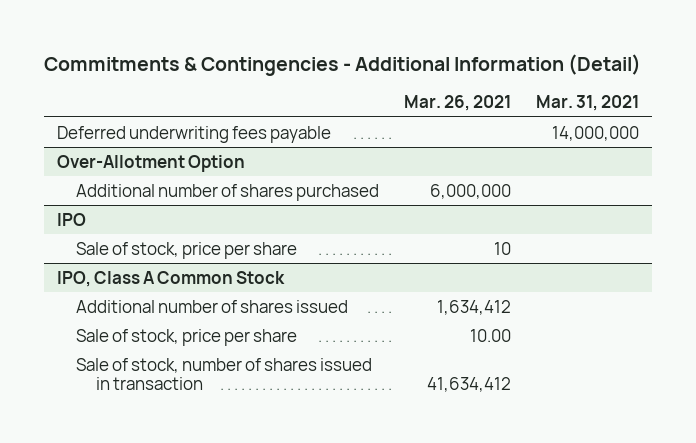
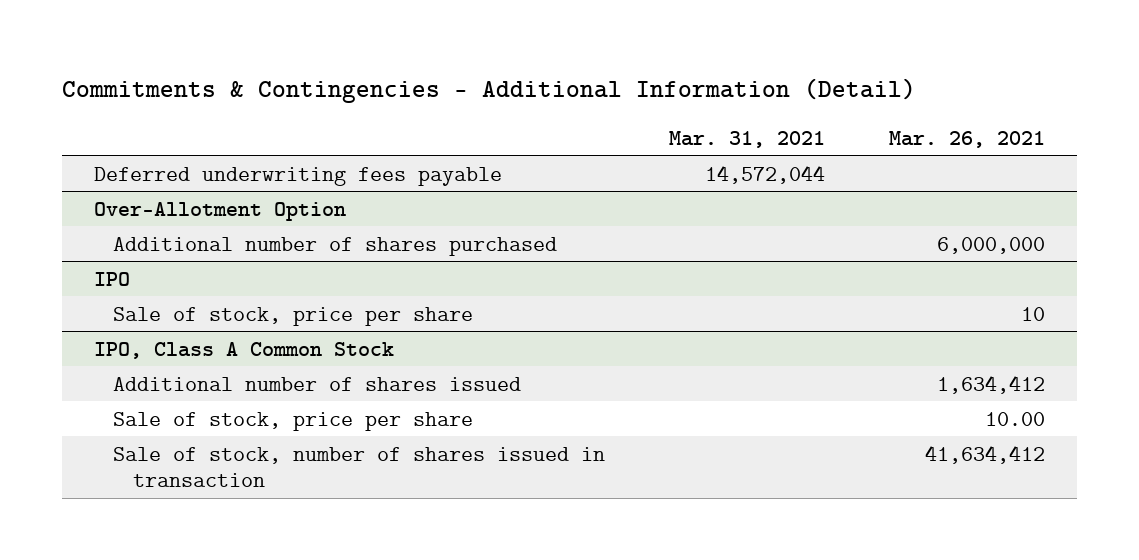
- | Mar. 26, 2021 | Mar. 31, 2021
+ | Mar. 31, 2021 | Mar. 26, 2021
- Deferred underwriting fees payable | | 14,000,000
+ Deferred underwriting fees payable | 14,572,044 |

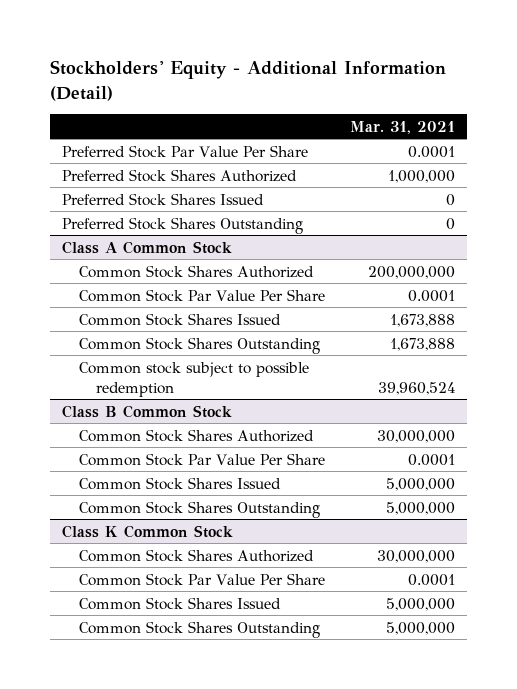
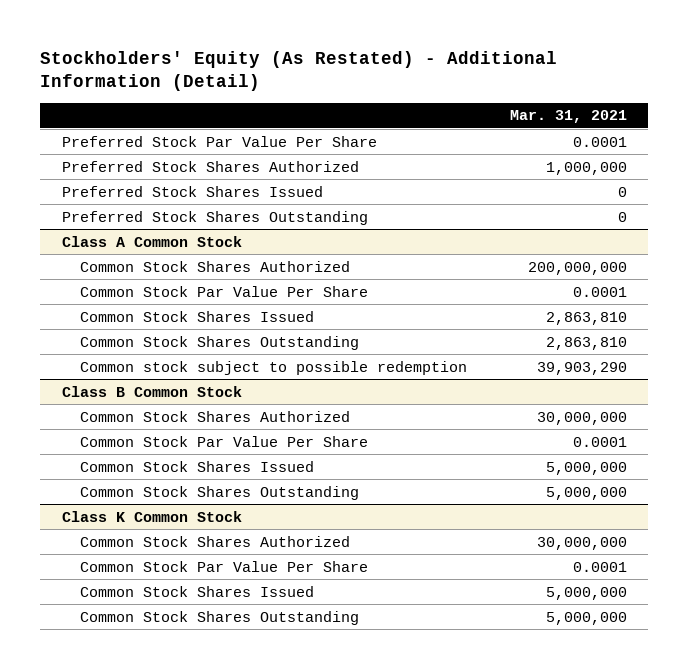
- Stockholders' Equity - Additional Information (Detail)
+ Stockholders' Equity (As Restated) - Additional Information (Detail)
@ Class A Common Stock
- Common Stock Shares Issued | 1,673,888
- Common Stock Shares Outstanding | 1,673,888
- Common stock subject to possible redemption | 39,960,524
+ Common Stock Shares Issued | 2,863,810
+ Common Stock Shares Outstanding | 2,863,810
+ Common stock subject to possible redemption | 39,903,290

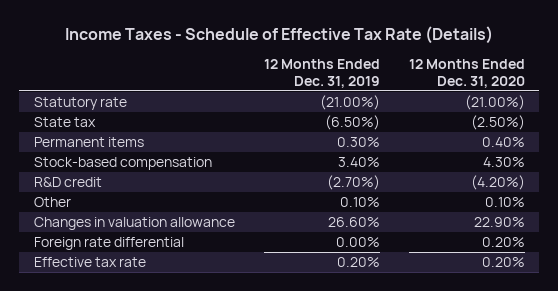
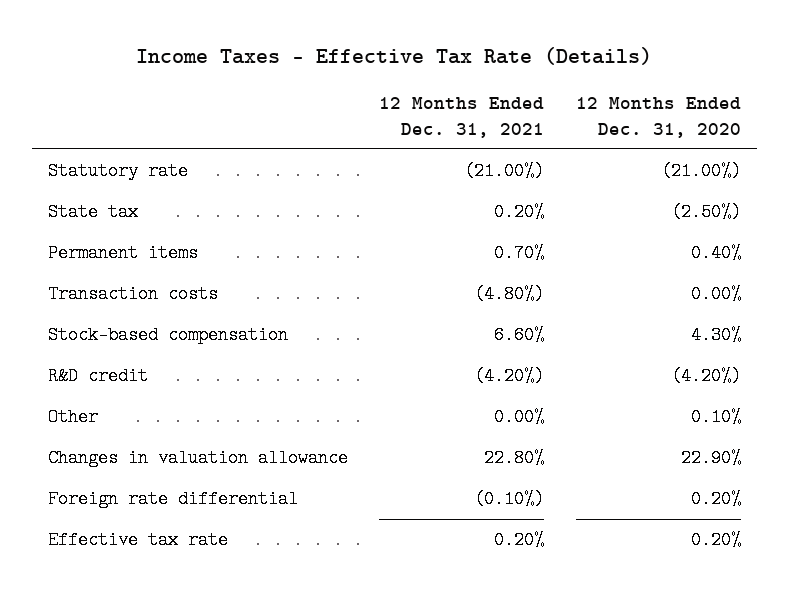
- Income Taxes - Schedule of Effective Tax Rate (Details)
+ Income Taxes - Effective Tax Rate (Details)
- | 12 Months Ended Dec. 31, 2019 | 12 Months Ended Dec. 31, 2020
+ | 12 Months Ended Dec. 31, 2021 | 12 Months Ended Dec. 31, 2020
+ Transaction costs | (4.80%) | 0.00%

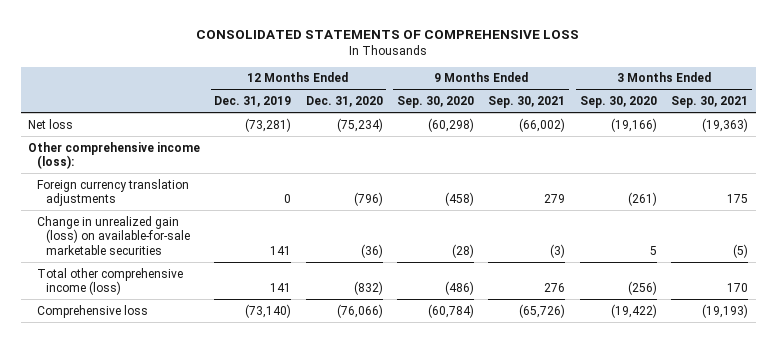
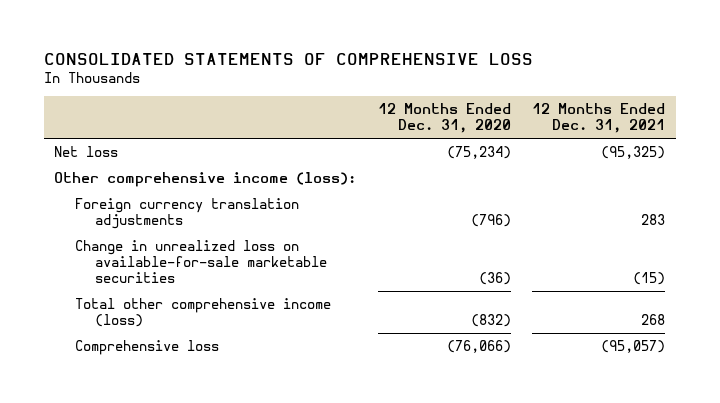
- | 12 Months Ended Dec. 31, 2019 | 12 Months Ended Dec. 31, 2020 | 9 Months Ended Sep. 30, 2020 | 9 Months Ended Sep. 30, 2021 | 3 Months Ended Sep. 30, 2020 | 3 Months Ended Sep. 30, 2021
+ | 12 Months Ended Dec. 31, 2020 | 12 Months Ended Dec. 31, 2021
- Change in unrealized gain (loss) on available-for-sale marketable securities | 141 | (36) | (28) | (3) | 5 | (5)
+ Change in unrealized loss on available-for-sale marketable securities | (36) | (15)

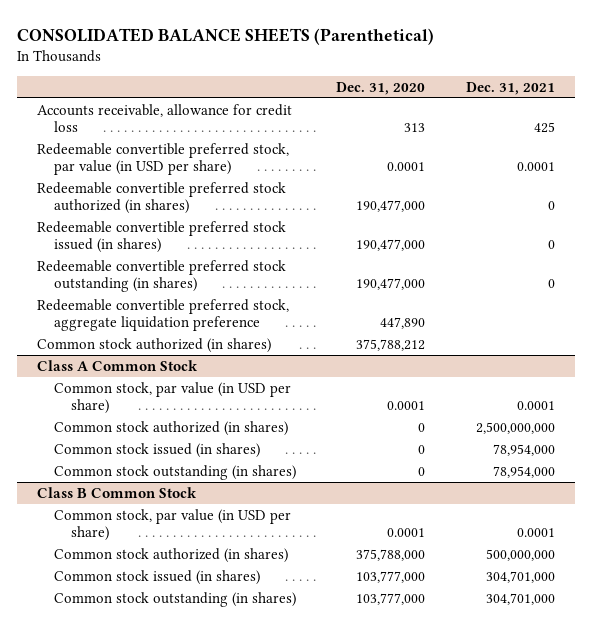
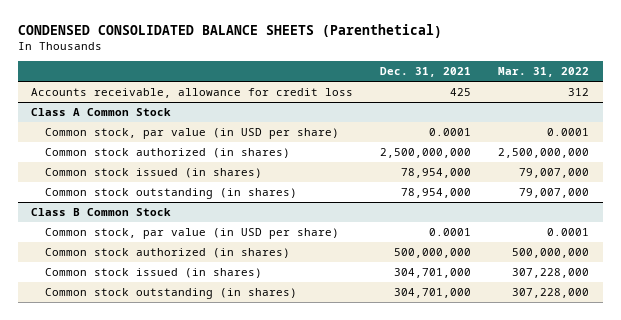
- CONSOLIDATED BALANCE SHEETS (Parenthetical)
+ CONDENSED CONSOLIDATED BALANCE SHEETS (Parenthetical)
- | Dec. 31, 2020 | Dec. 31, 2021
+ | Dec. 31, 2021 | Mar. 31, 2022
- Redeemable convertible preferred stock, par value (in USD per share) | 0.0001 | 0.0001
- Redeemable convertible preferred stock authorized (in shares) | 190,477,000 | 0
- Redeemable convertible preferred stock issued (in shares) | 190,477,000 | 0
- Redeemable convertible preferred stock outstanding (in shares) | 190,477,000 | 0
- Redeemable convertible preferred stock, aggregate liquidation preference | 447,890 |
- Common stock authorized (in shares) | 375,788,212 |

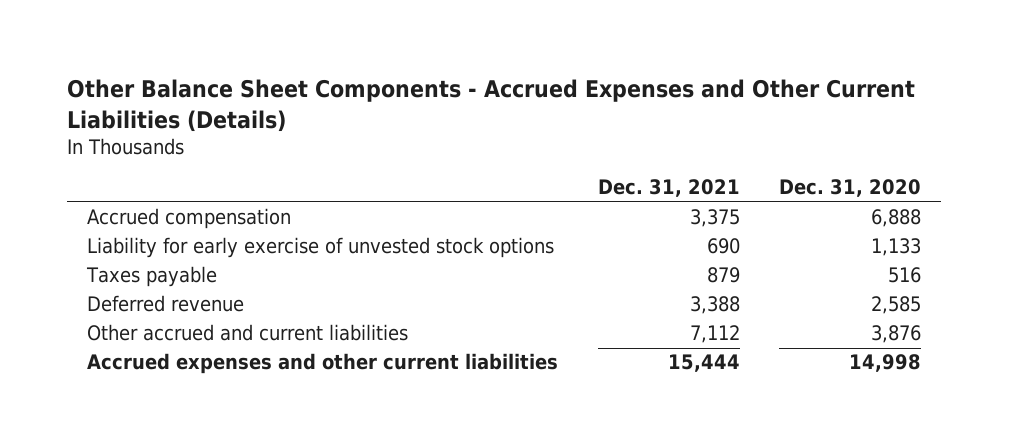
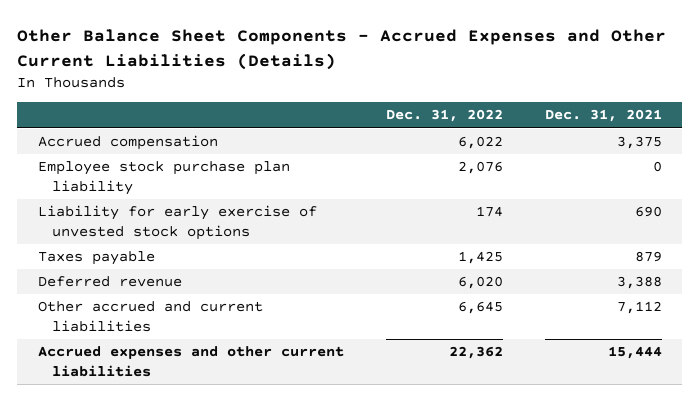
- | Dec. 31, 2021 | Dec. 31, 2020
+ | Dec. 31, 2022 | Dec. 31, 2021
+ Employee stock purchase plan liability | 2,076 | 0

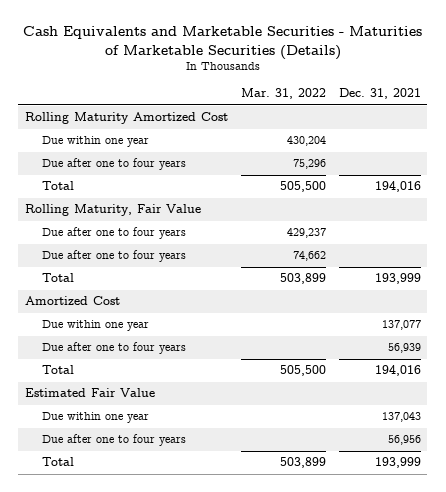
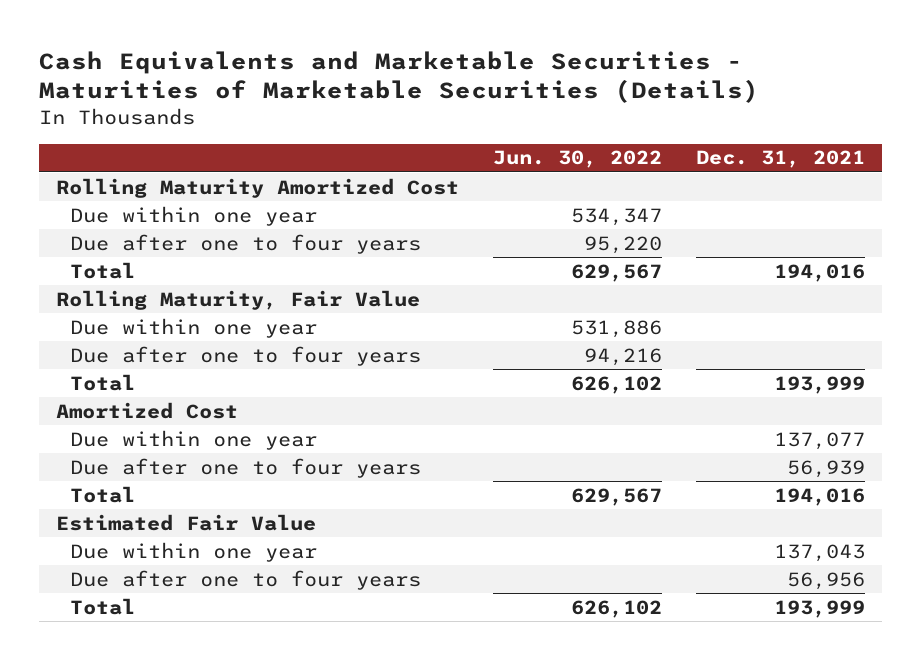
- | Mar. 31, 2022 | Dec. 31, 2021
+ | Jun. 30, 2022 | Dec. 31, 2021
- Due after one to four years | 429,237 |
+ Due within one year | 531,886 |

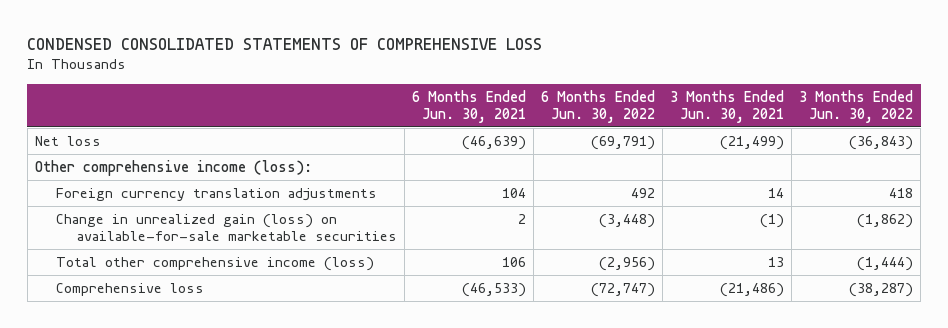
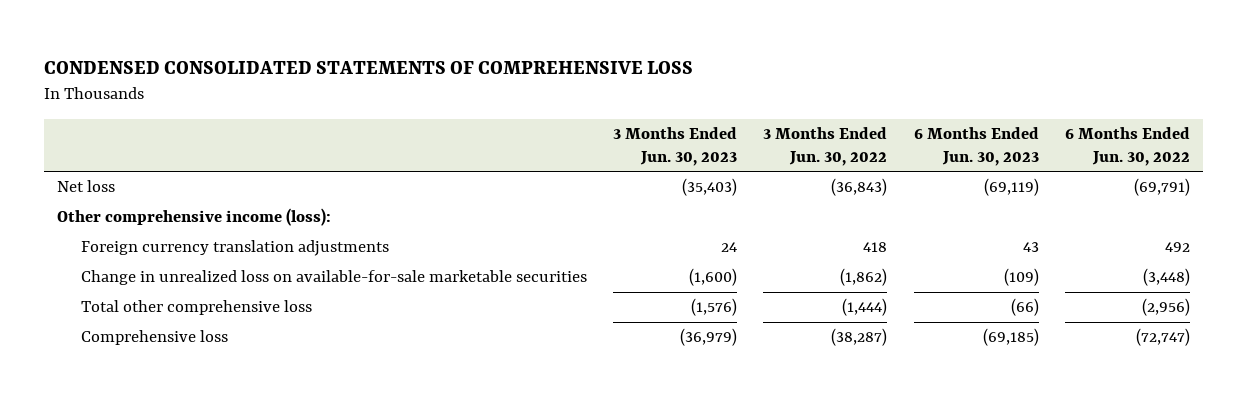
- | 6 Months Ended Jun. 30, 2021 | 6 Months Ended Jun. 30, 2022 | 3 Months Ended Jun. 30, 2021 | 3 Months Ended Jun. 30, 2022
+ | 3 Months Ended Jun. 30, 2023 | 3 Months Ended Jun. 30, 2022 | 6 Months Ended Jun. 30, 2023 | 6 Months Ended Jun. 30, 2022
- Change in unrealized gain (loss) on available-for-sale marketable securities | 2 | (3,448) | (1) | (1,862)
- Total other comprehensive income (loss) | 106 | (2,956) | 13 | (1,444)
+ Change in unrealized loss on available-for-sale marketable securities | (1,600) | (1,862) | (109) | (3,448)
+ Total other comprehensive loss | (1,576) | (1,444) | (66) | (2,956)

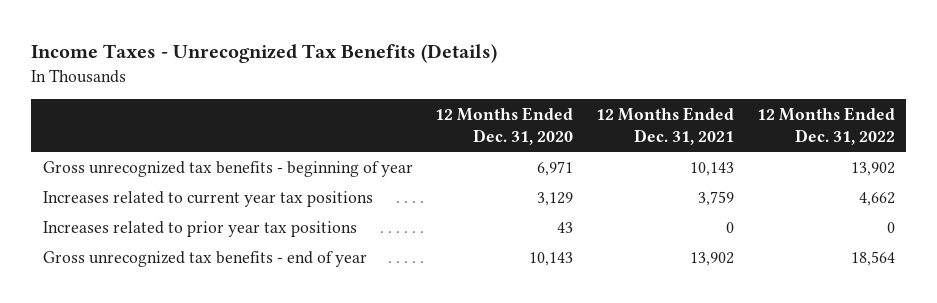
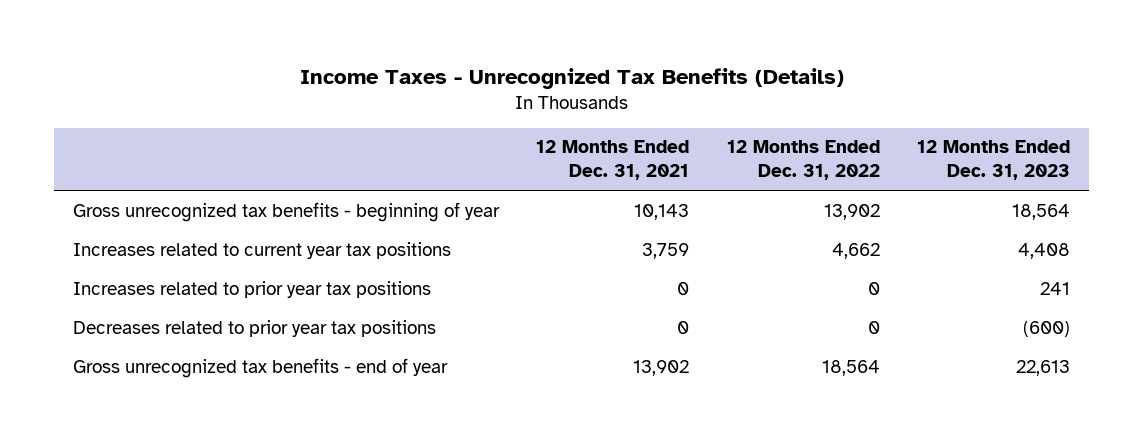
- | 12 Months Ended Dec. 31, 2020 | 12 Months Ended Dec. 31, 2021 | 12 Months Ended Dec. 31, 2022
+ | 12 Months Ended Dec. 31, 2021 | 12 Months Ended Dec. 31, 2022 | 12 Months Ended Dec. 31, 2023
+ Decreases related to prior year tax positions | 0 | 0 | (600)

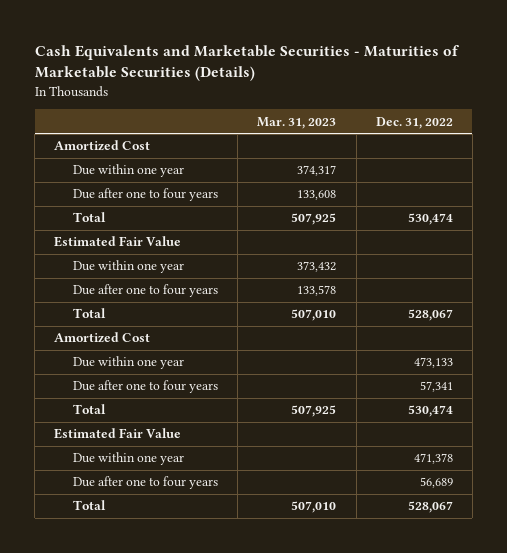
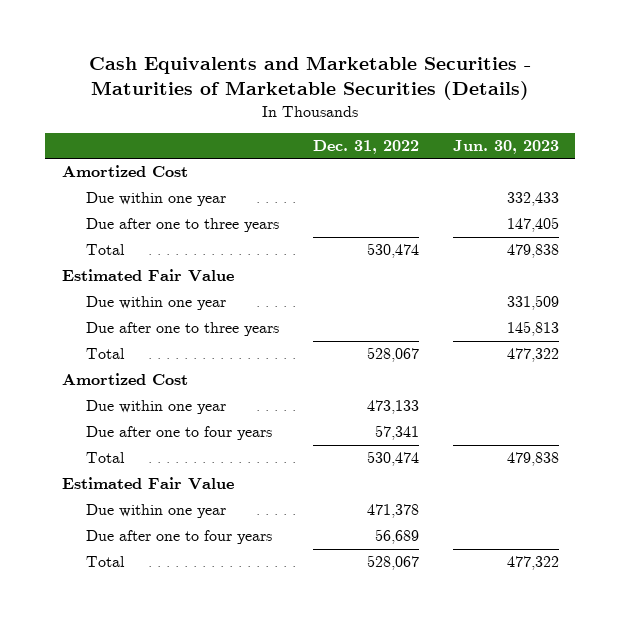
- | Mar. 31, 2023 | Dec. 31, 2022
+ | Dec. 31, 2022 | Jun. 30, 2023
- Due after one to four years | 133,608 |
+ Due after one to three years | | 147,405
- Due after one to four years | 133,578 |
+ Due after one to three years | | 145,813

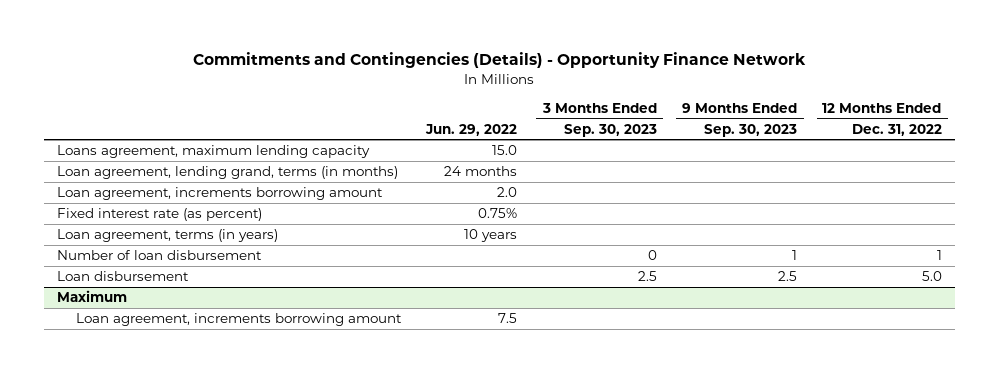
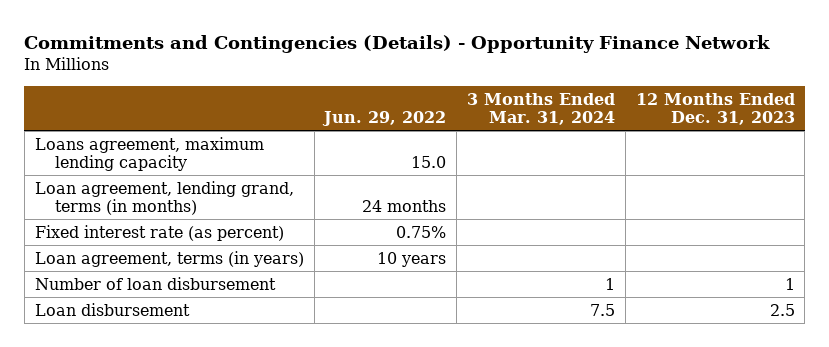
- | Jun. 29, 2022 | 3 Months Ended Sep. 30, 2023 | 9 Months Ended Sep. 30, 2023 | 12 Months Ended Dec. 31, 2022
+ | Jun. 29, 2022 | 3 Months Ended Mar. 31, 2024 | 12 Months Ended Dec. 31, 2023
- Loan agreement, increments borrowing amount | 2.0 | | |
- Maximum
- Loan agreement, increments borrowing amount | 7.5 | | |

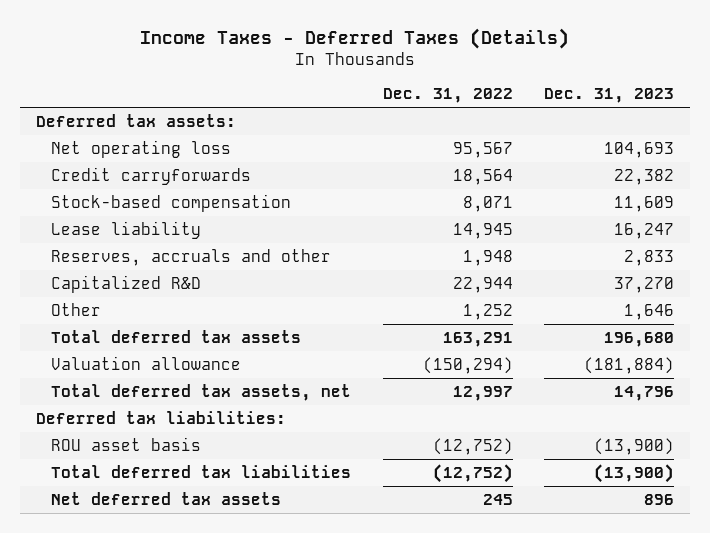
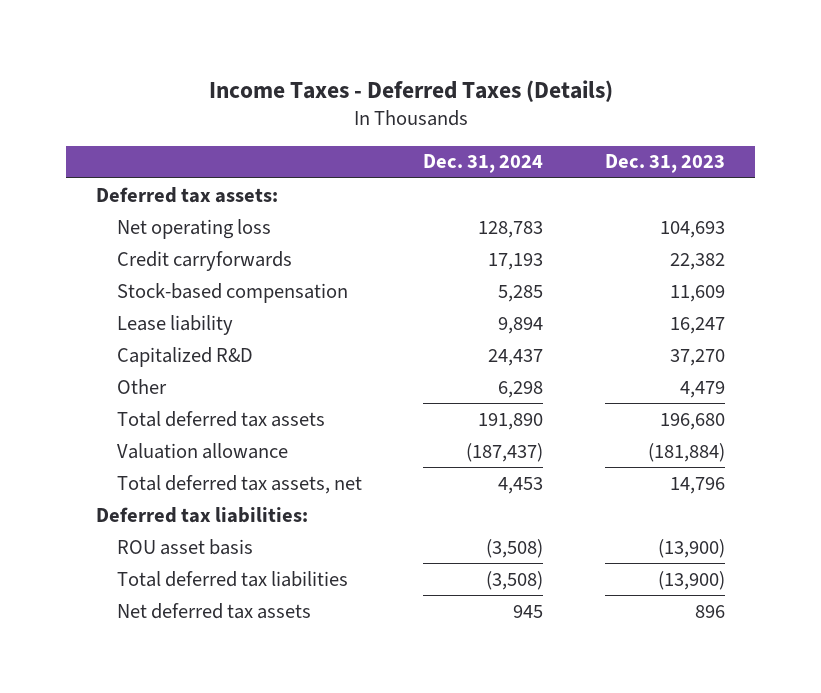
- | Dec. 31, 2022 | Dec. 31, 2023
+ | Dec. 31, 2024 | Dec. 31, 2023
- Reserves, accruals and other | 1,948 | 2,833
- Other | 1,252 | 1,646
+ Other | 6,298 | 4,479

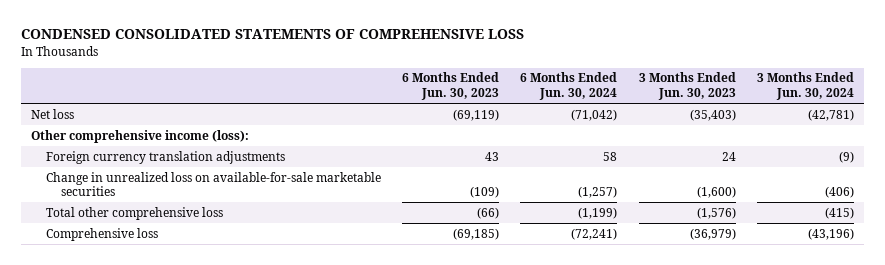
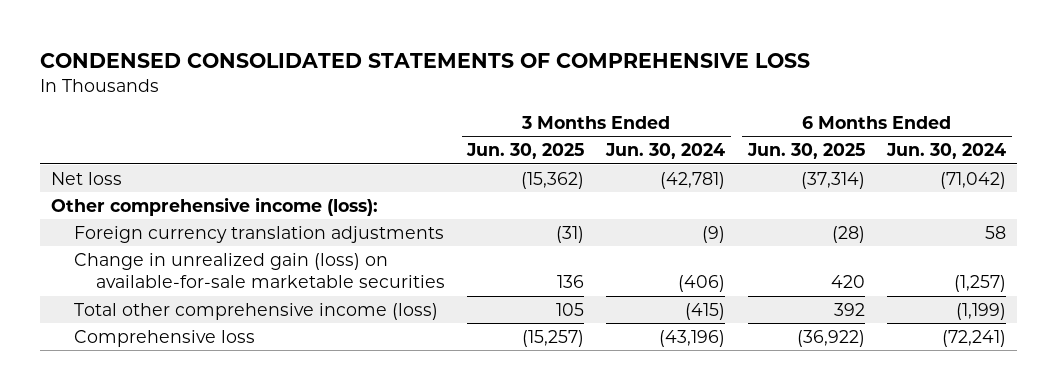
- | 6 Months Ended Jun. 30, 2023 | 6 Months Ended Jun. 30, 2024 | 3 Months Ended Jun. 30, 2023 | 3 Months Ended Jun. 30, 2024
+ | 3 Months Ended Jun. 30, 2025 | 3 Months Ended Jun. 30, 2024 | 6 Months Ended Jun. 30, 2025 | 6 Months Ended Jun. 30, 2024
- Change in unrealized loss on available-for-sale marketable securities | (109) | (1,257) | (1,600) | (406)
- Total other comprehensive loss | (66) | (1,199) | (1,576) | (415)
+ Change in unrealized gain (loss) on available-for-sale marketable securities | 136 | (406) | 420 | (1,257)
+ Total other comprehensive income (loss) | 105 | (415) | 392 | (1,199)

